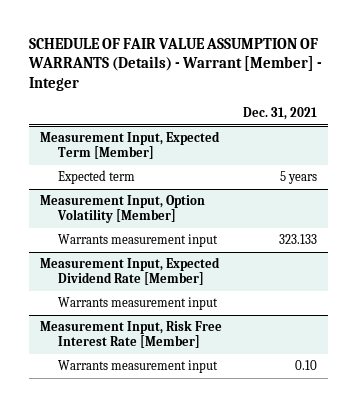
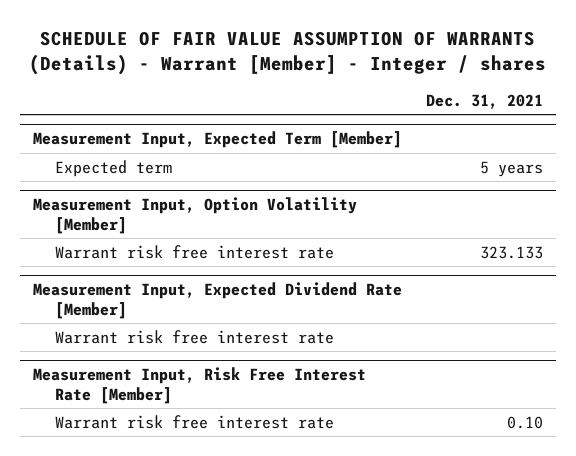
- SCHEDULE OF FAIR VALUE ASSUMPTION OF WARRANTS (Details) - Warrant [Member] - Integer
+ SCHEDULE OF FAIR VALUE ASSUMPTION OF WARRANTS (Details) - Warrant [Member] - Integer / shares
@ Measurement Input, Option Volatility [Member]
- Warrants measurement input | 323.133
+ Warrant risk free interest rate | 323.133
@ Measurement Input, Expected Dividend Rate [Member]
- Warrants measurement input
+ Warrant risk free interest rate
@ Measurement Input, Risk Free Interest Rate [Member]
- Warrants measurement input | 0.10
+ Warrant risk free interest rate | 0.10

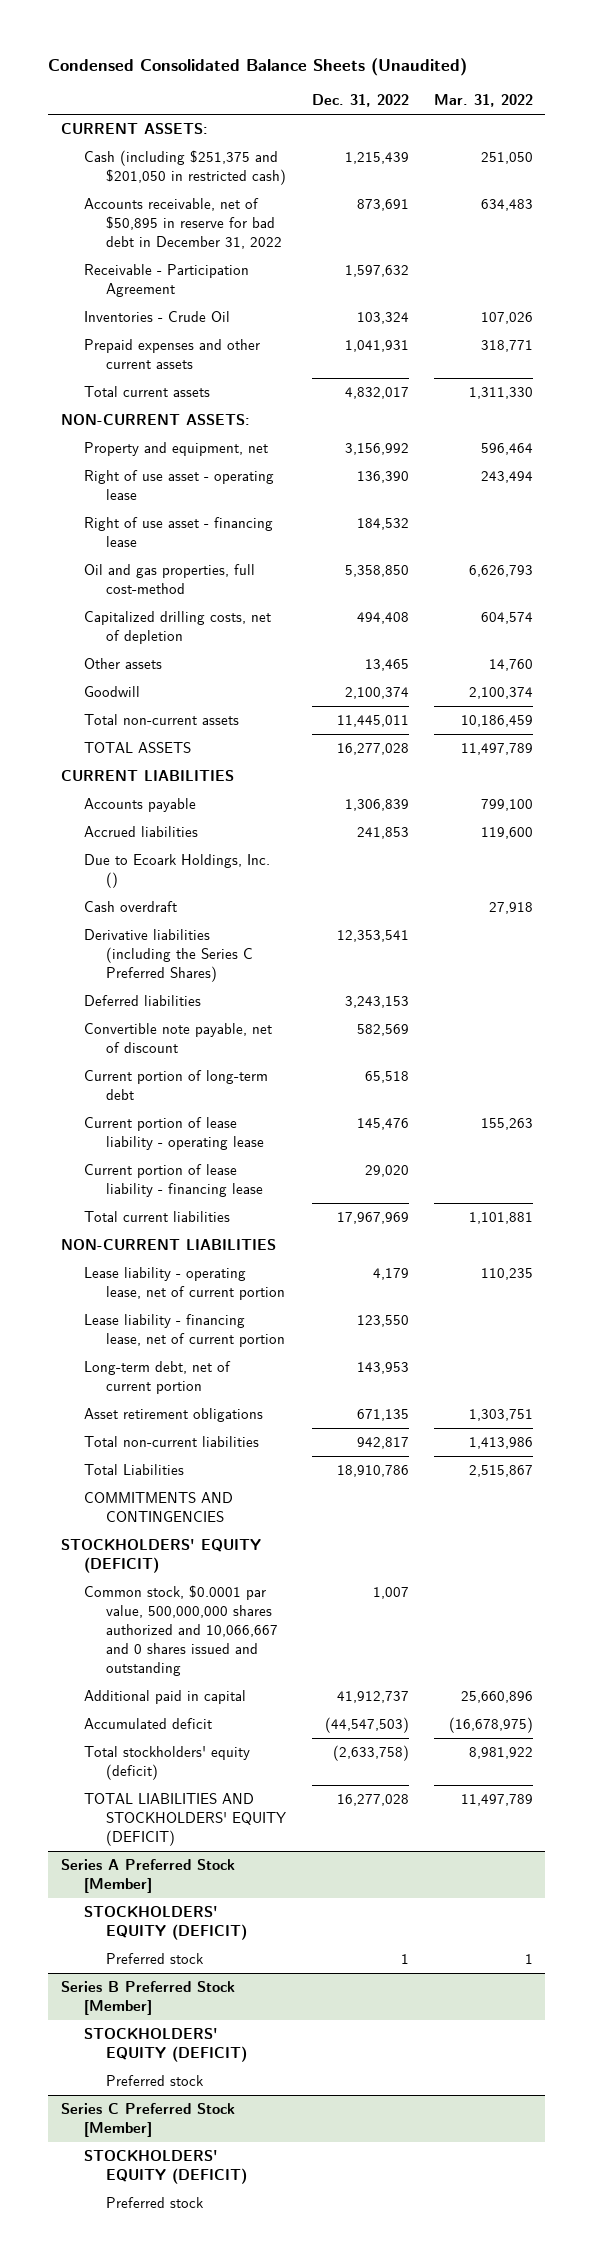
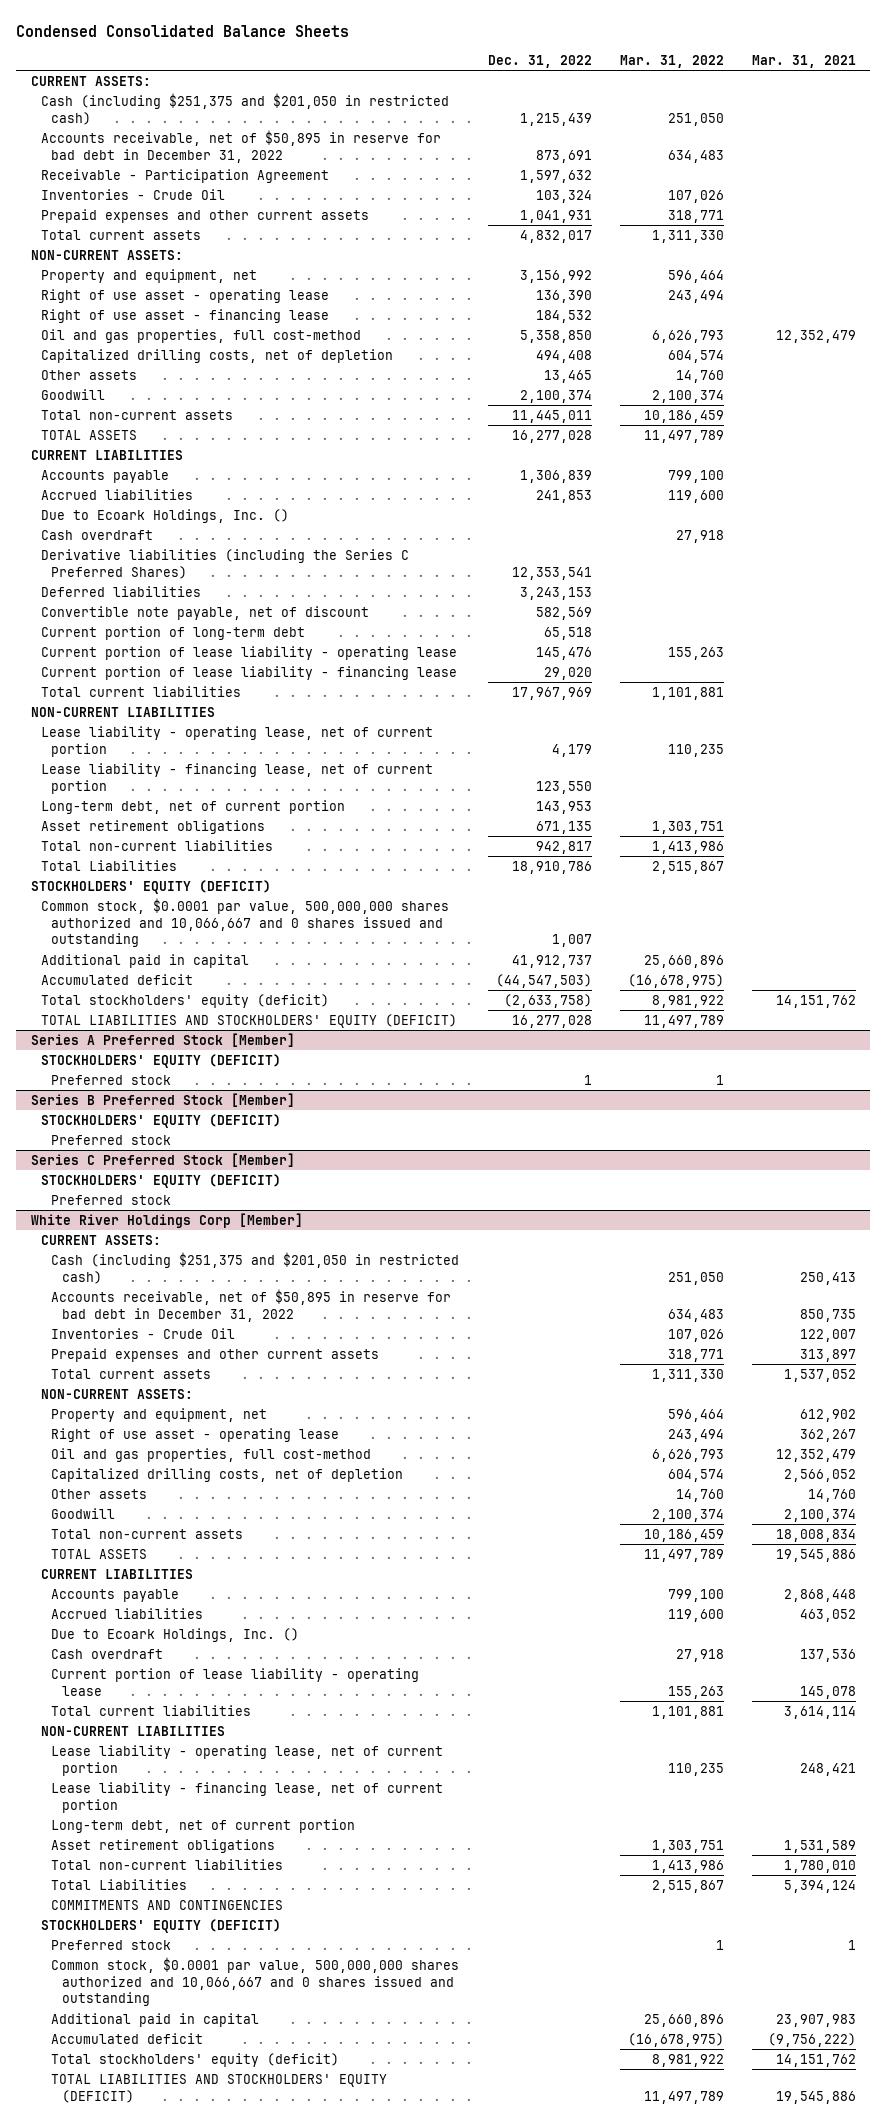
- Condensed Consolidated Balance Sheets (Unaudited)
+ Condensed Consolidated Balance Sheets
- | Dec. 31, 2022 | Mar. 31, 2022
+ | Dec. 31, 2022 | Mar. 31, 2022 | Mar. 31, 2021
- COMMITMENTS AND CONTINGENCIES
+ White River Holdings Corp [Member]
+ CURRENT ASSETS:
+ Cash (including $251,375 and $201,050 in restricted cash) | | 251,050 | 250,413
+ Accounts receivable, net of $50,895 in reserve for bad debt in December 31, 2022 | | 634,483 | 850,735
+ Inventories - Crude Oil | | 107,026 | 122,007
+ Prepaid expenses and other current assets | | 318,771 | 313,897
+ Total current assets | | 1,311,330 | 1,537,052
+ NON-CURRENT ASSETS:
+ Property and equipment, net | | 596,464 | 612,902
+ Right of use asset - operating lease | | 243,494 | 362,267
+ Oil and gas properties, full cost-method | | 6,626,793 | 12,352,479
+ Capitalized drilling costs, net of depletion | | 604,574 | 2,566,052
+ Other assets | | 14,760 | 14,760
+ Goodwill | | 2,100,374 | 2,100,374
+ Total non-current assets | | 10,186,459 | 18,008,834
+ TOTAL ASSETS | | 11,497,789 | 19,545,886
+ CURRENT LIABILITIES
+ Accounts payable | | 799,100 | 2,868,448
+ Accrued liabilities | | 119,600 | 463,052
+ Due to Ecoark Holdings, Inc. ()
+ Cash overdraft | | 27,918 | 137,536
+ Current portion of lease liability - operating lease | | 155,263 | 145,078
+ Total current liabilities | | 1,101,881 | 3,614,114
+ NON-CURRENT LIABILITIES
+ Lease liability - operating lease, net of current portion | | 110,235 | 248,421
+ Lease liability - financing lease, net of current portion
+ Long-term debt, net of current portion
+ Asset retirement obligations | | 1,303,751 | 1,531,589
+ Total non-current liabilities | | 1,413,986 | 1,780,010
+ Total Liabilities | | 2,515,867 | 5,394,124
+ COMMITMENTS AND CONTINGENCIES
+ STOCKHOLDERS' EQUITY (DEFICIT)
+ Preferred stock | | 1 | 1
+ Common stock, $0.0001 par value, 500,000,000 shares authorized and 10,066,667 and 0 shares issued and outstanding
+ Additional paid in capital | | 25,660,896 | 23,907,983
+ Accumulated deficit | | (16,678,975) | (9,756,222)
+ Total stockholders' equity (deficit) | | 8,981,922 | 14,151,762
+ TOTAL LIABILITIES AND STOCKHOLDERS' EQUITY (DEFICIT) | | 11,497,789 | 19,545,886

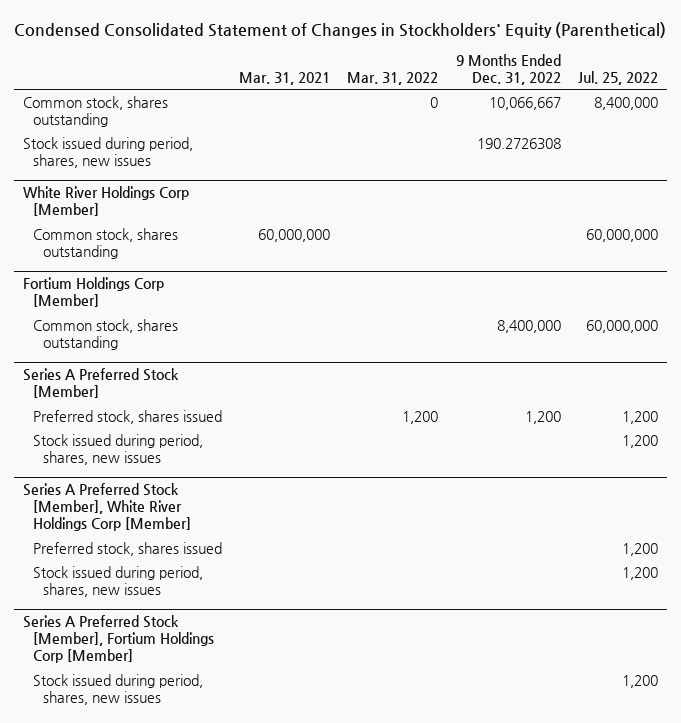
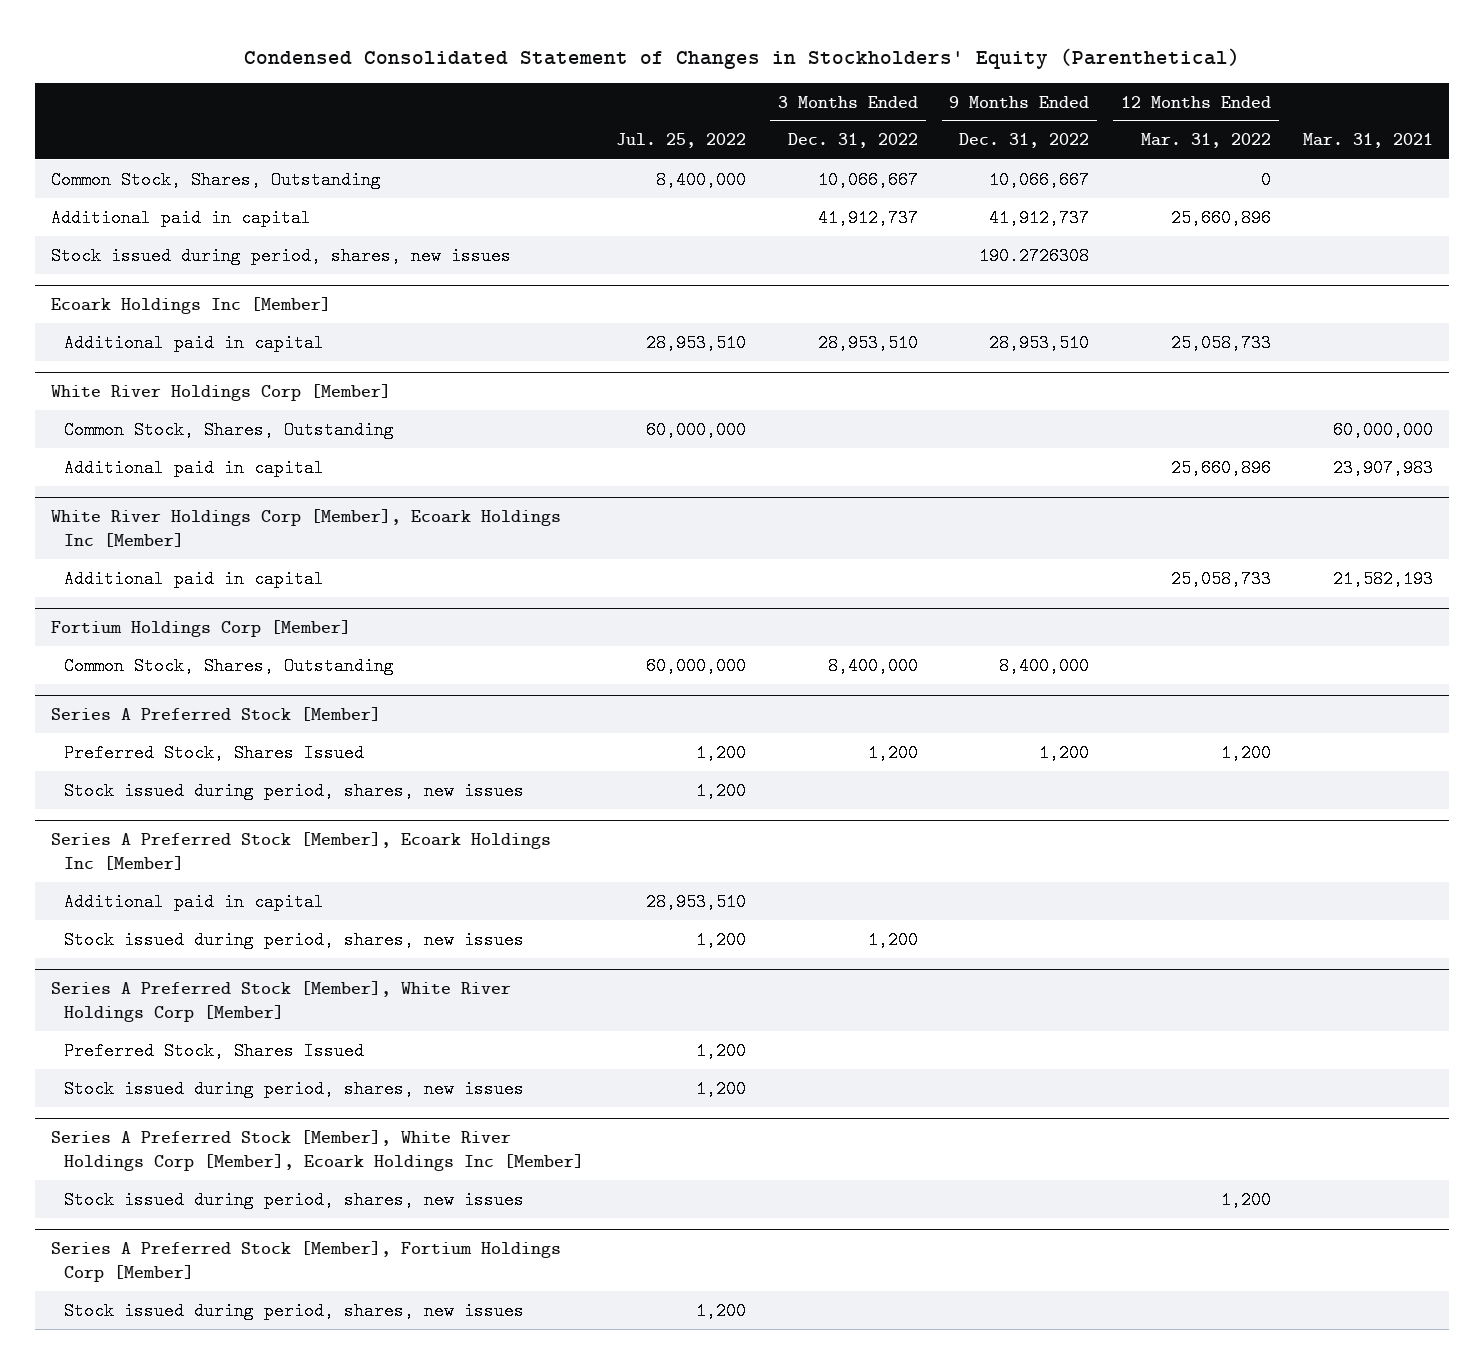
- | Mar. 31, 2021 | Mar. 31, 2022 | 9 Months Ended Dec. 31, 2022 | Jul. 25, 2022
+ | Jul. 25, 2022 | 3 Months Ended Dec. 31, 2022 | 9 Months Ended Dec. 31, 2022 | 12 Months Ended Mar. 31, 2022 | Mar. 31, 2021
- Common stock, shares outstanding | | 0 | 10,066,667 | 8,400,000
+ Common Stock, Shares, Outstanding | 8,400,000 | 10,066,667 | 10,066,667 | 0 |
+ Additional paid in capital | | 41,912,737 | 41,912,737 | 25,660,896 |
+ Ecoark Holdings Inc [Member]
+ Additional paid in capital | 28,953,510 | 28,953,510 | 28,953,510 | 25,058,733 |
@ White River Holdings Corp [Member]
- Common stock, shares outstanding | 60,000,000 | | | 60,000,000
+ Common Stock, Shares, Outstanding | 60,000,000 | | | | 60,000,000
+ Additional paid in capital | | | | 25,660,896 | 23,907,983
+ White River Holdings Corp [Member], Ecoark Holdings Inc [Member]
+ Additional paid in capital | | | | 25,058,733 | 21,582,193
@ Fortium Holdings Corp [Member]
- Common stock, shares outstanding | | | 8,400,000 | 60,000,000
+ Common Stock, Shares, Outstanding | 60,000,000 | 8,400,000 | 8,400,000 | |
@ Series A Preferred Stock [Member]
- Preferred stock, shares issued | | 1,200 | 1,200 | 1,200
+ Preferred Stock, Shares Issued | 1,200 | 1,200 | 1,200 | 1,200 |
+ Series A Preferred Stock [Member], Ecoark Holdings Inc [Member]
+ Additional paid in capital | 28,953,510 | | | |
+ Stock issued during period, shares, new issues | 1,200 | 1,200 | | |
@ Series A Preferred Stock [Member], White River Holdings Corp [Member]
- Preferred stock, shares issued | | | | 1,200
+ Preferred Stock, Shares Issued | 1,200 | | | |
+ Series A Preferred Stock [Member], White River Holdings Corp [Member], Ecoark Holdings Inc [Member]
+ Stock issued during period, shares, new issues | | | | 1,200 |

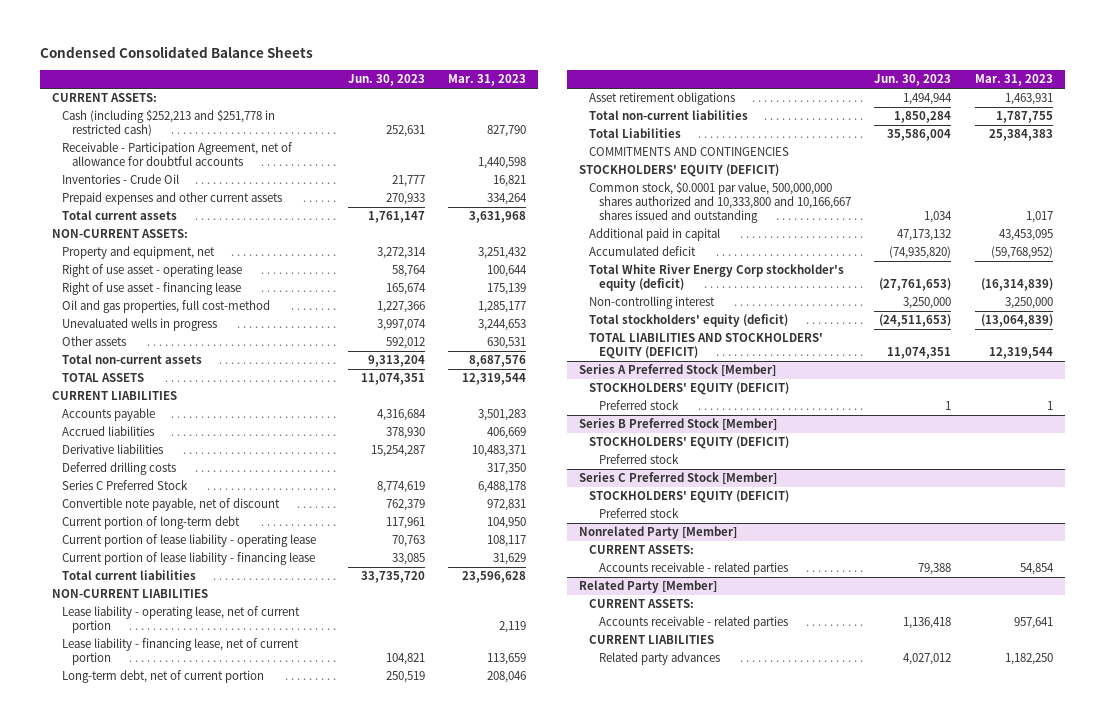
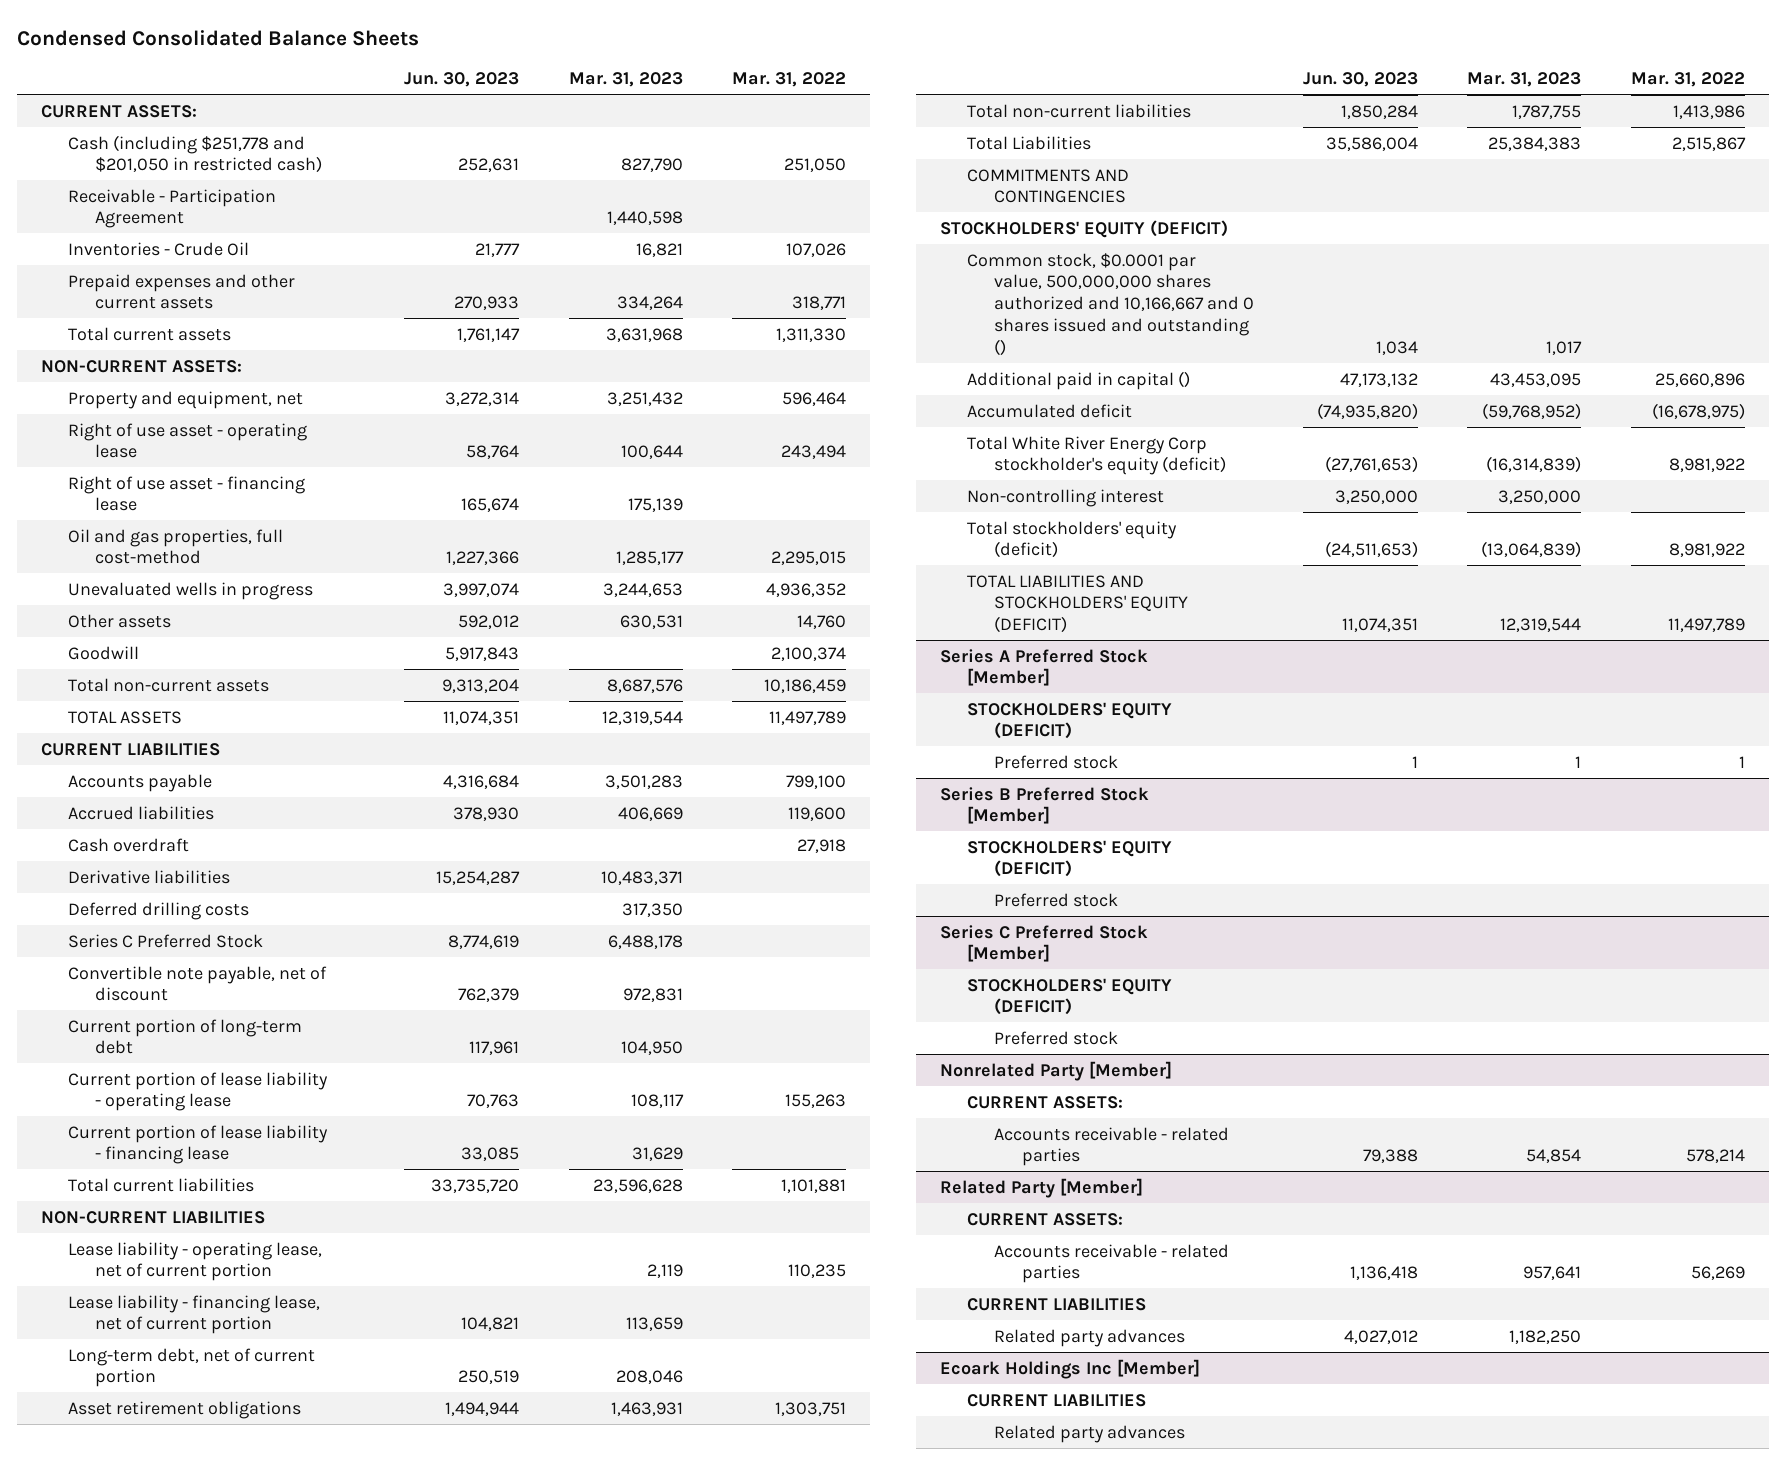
- | Jun. 30, 2023 | Mar. 31, 2023
+ | Jun. 30, 2023 | Mar. 31, 2023 | Mar. 31, 2022
- Cash (including $252,213 and $251,778 in restricted cash) | 252,631 | 827,790
- Receivable - Participation Agreement, net of allowance for doubtful accounts | | 1,440,598
+ Cash (including $251,778 and $201,050 in restricted cash) | 252,631 | 827,790 | 251,050
+ Receivable - Participation Agreement | | 1,440,598 |
+ Goodwill | 5,917,843 | | 2,100,374
+ Cash overdraft | | | 27,918
- Common stock, $0.0001 par value, 500,000,000 shares authorized and 10,333,800 and 10,166,667 shares issued and outstanding | 1,034 | 1,017
- Additional paid in capital | 47,173,132 | 43,453,095
+ Common stock, $0.0001 par value, 500,000,000 shares authorized and 10,166,667 and 0 shares issued and outstanding () | 1,034 | 1,017 |
+ Additional paid in capital () | 47,173,132 | 43,453,095 | 25,660,896
+ Ecoark Holdings Inc [Member]
+ CURRENT LIABILITIES
+ Related party advances

